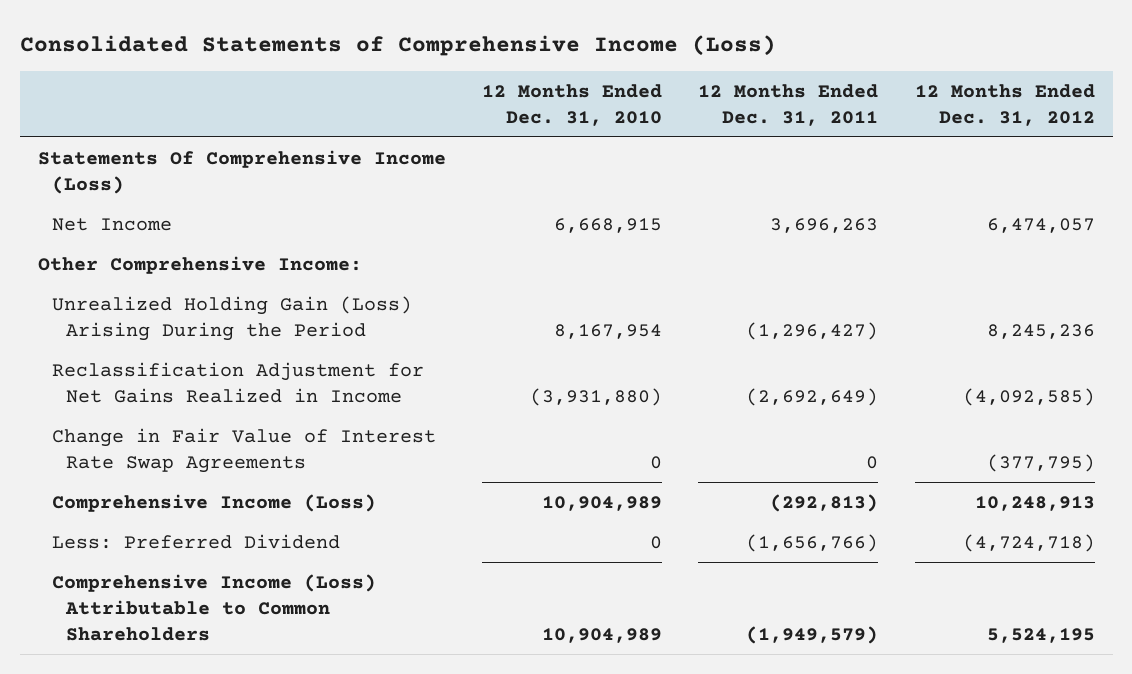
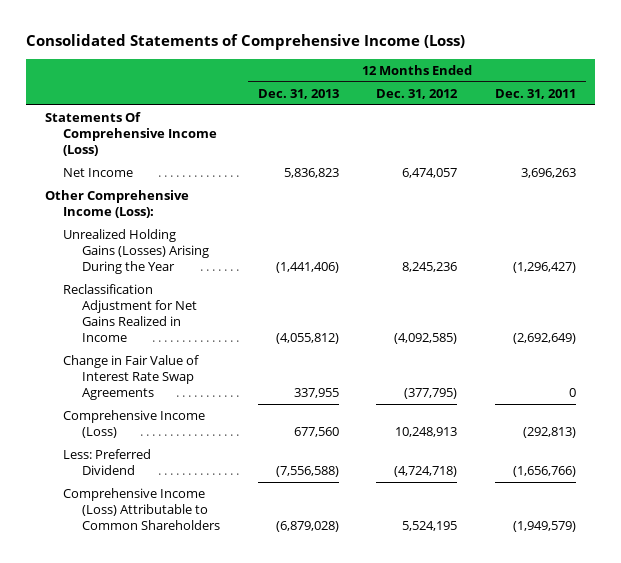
- | 12 Months Ended Dec. 31, 2010 | 12 Months Ended Dec. 31, 2011 | 12 Months Ended Dec. 31, 2012
+ | 12 Months Ended Dec. 31, 2013 | 12 Months Ended Dec. 31, 2012 | 12 Months Ended Dec. 31, 2011
- Other Comprehensive Income:
- Unrealized Holding Gain (Loss) Arising During the Period | 8,167,954 | (1,296,427) | 8,245,236
+ Other Comprehensive Income (Loss):
+ Unrealized Holding Gains (Losses) Arising During the Year | (1,441,406) | 8,245,236 | (1,296,427)

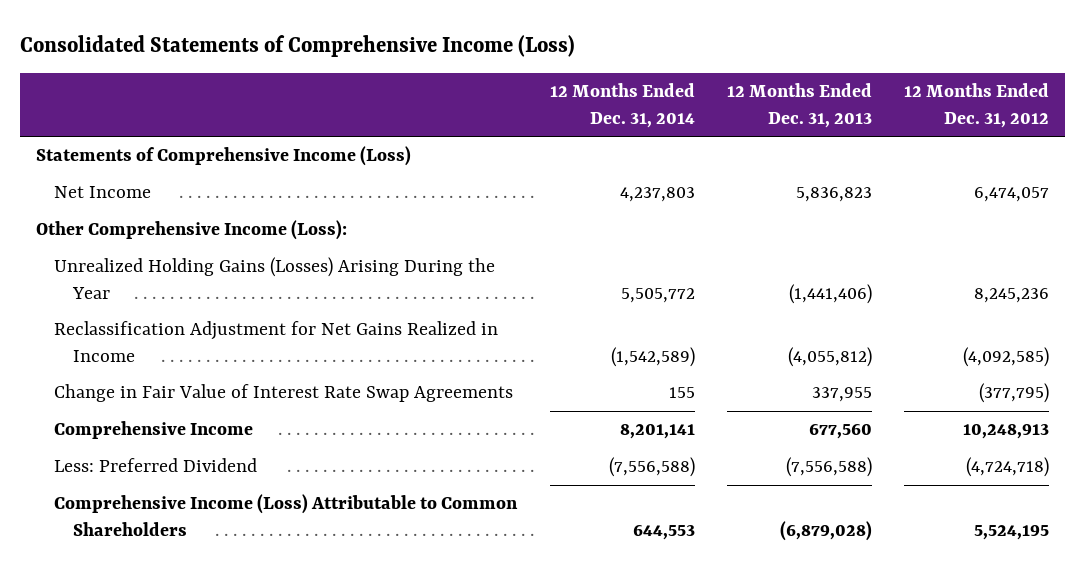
- | 12 Months Ended Dec. 31, 2013 | 12 Months Ended Dec. 31, 2012 | 12 Months Ended Dec. 31, 2011
+ | 12 Months Ended Dec. 31, 2014 | 12 Months Ended Dec. 31, 2013 | 12 Months Ended Dec. 31, 2012
- Statements Of Comprehensive Income (Loss)
+ Statements of Comprehensive Income (Loss)
- Comprehensive Income (Loss) | 677,560 | 10,248,913 | (292,813)
+ Comprehensive Income | 8,201,141 | 677,560 | 10,248,913

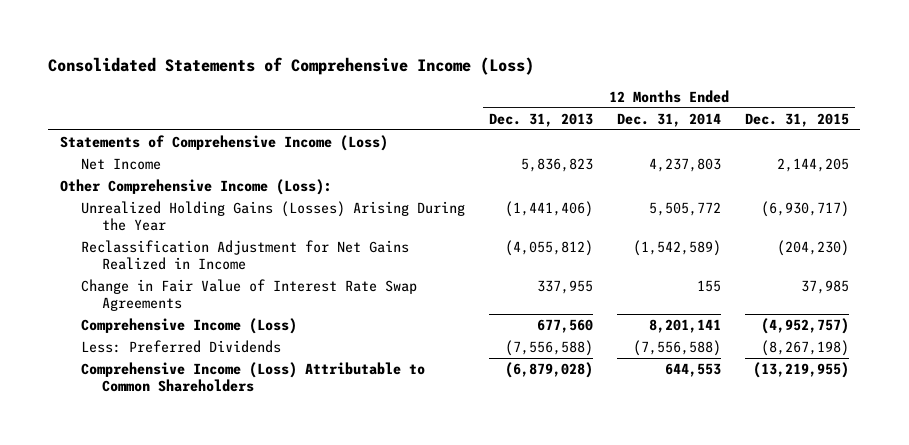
- | 12 Months Ended Dec. 31, 2014 | 12 Months Ended Dec. 31, 2013 | 12 Months Ended Dec. 31, 2012
+ | 12 Months Ended Dec. 31, 2013 | 12 Months Ended Dec. 31, 2014 | 12 Months Ended Dec. 31, 2015
- Comprehensive Income | 8,201,141 | 677,560 | 10,248,913
- Less: Preferred Dividend | (7,556,588) | (7,556,588) | (4,724,718)
+ Comprehensive Income (Loss) | 677,560 | 8,201,141 | (4,952,757)
+ Less: Preferred Dividends | (7,556,588) | (7,556,588) | (8,267,198)

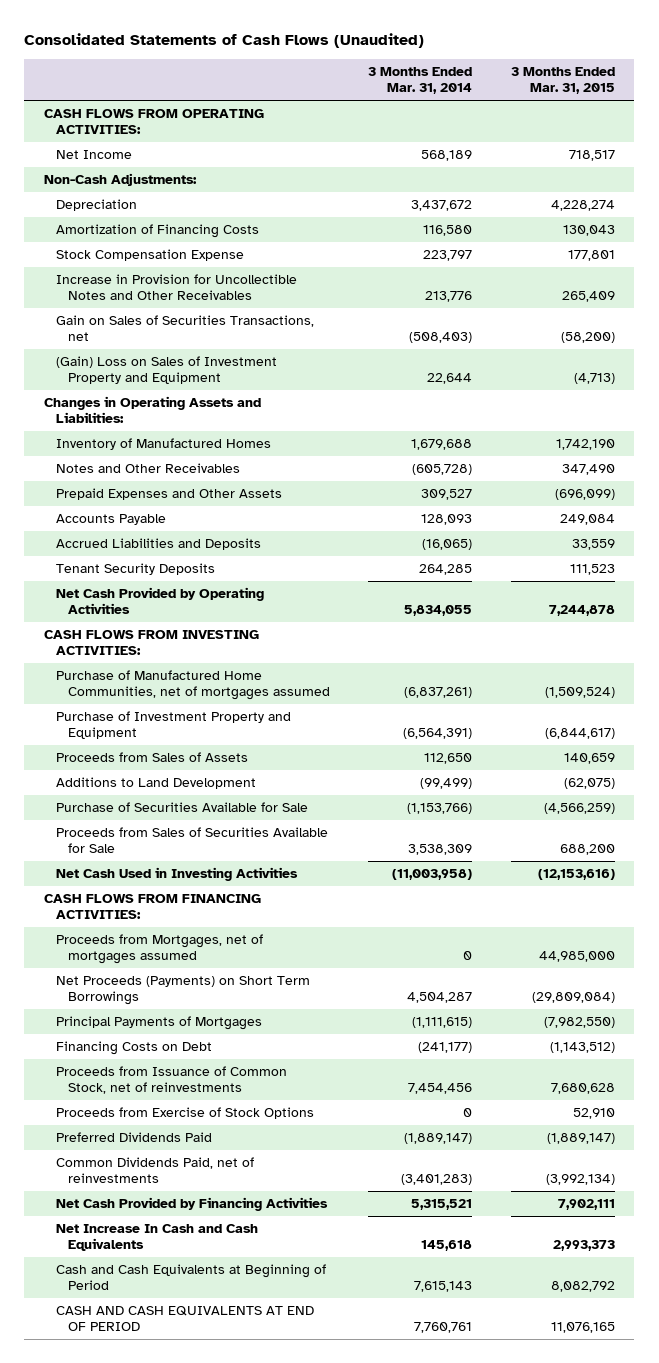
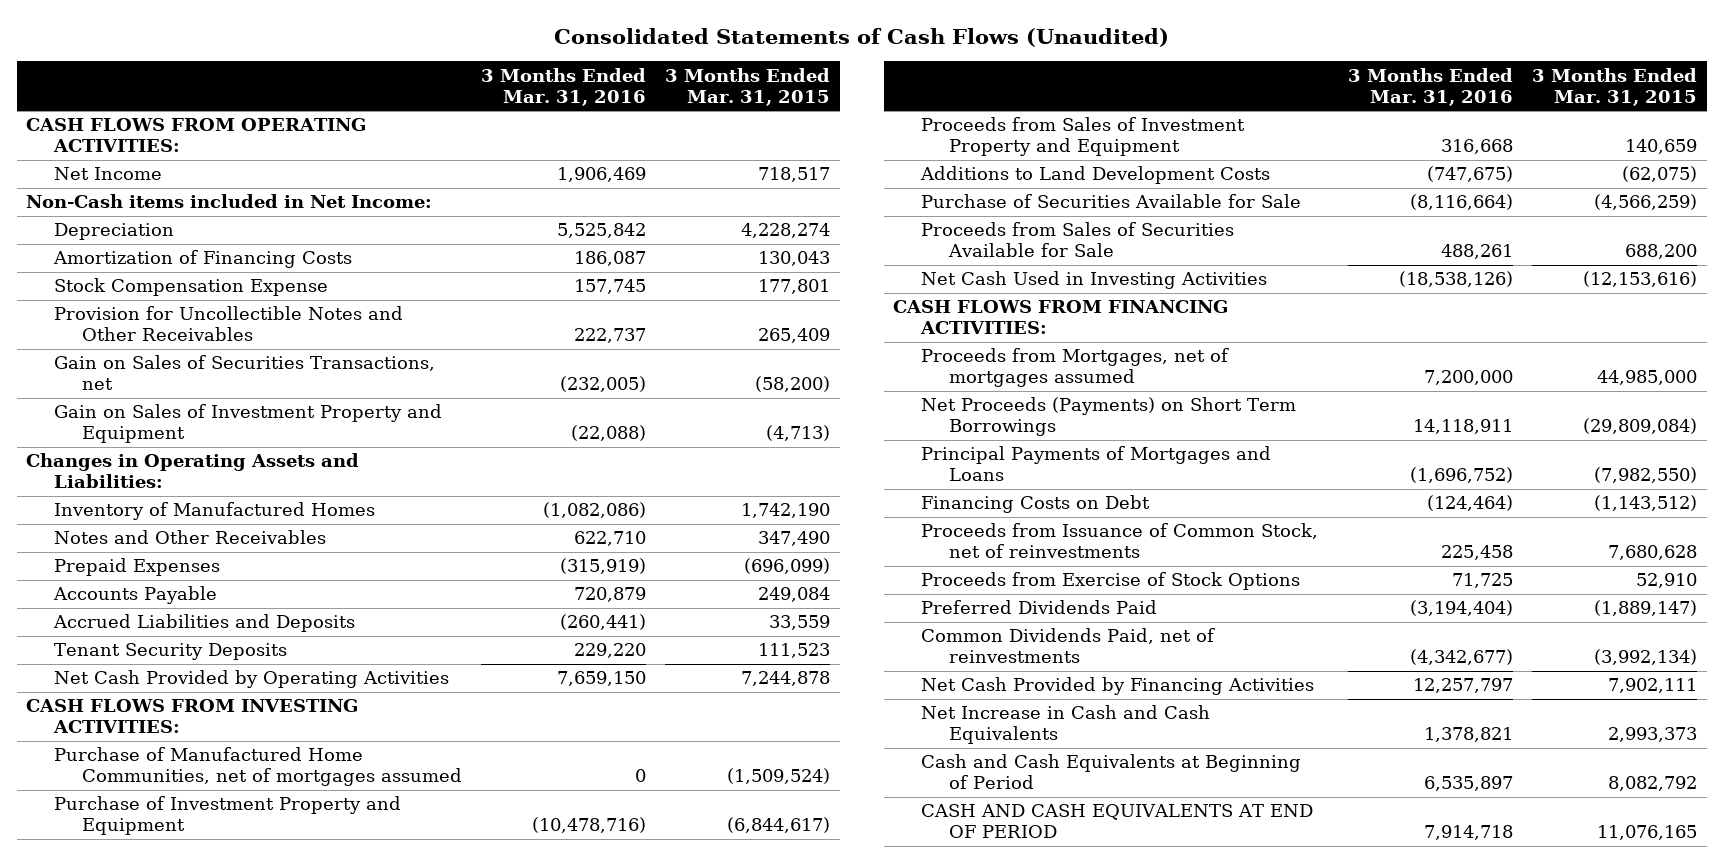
- | 3 Months Ended Mar. 31, 2014 | 3 Months Ended Mar. 31, 2015
+ | 3 Months Ended Mar. 31, 2016 | 3 Months Ended Mar. 31, 2015
- Non-Cash Adjustments:
+ Non-Cash items included in Net Income:
- Increase in Provision for Uncollectible Notes and Other Receivables | 213,776 | 265,409
+ Provision for Uncollectible Notes and Other Receivables | 222,737 | 265,409
- (Gain) Loss on Sales of Investment Property and Equipment | 22,644 | (4,713)
+ Gain on Sales of Investment Property and Equipment | (22,088) | (4,713)
- Prepaid Expenses and Other Assets | 309,527 | (696,099)
+ Prepaid Expenses | (315,919) | (696,099)
- Proceeds from Sales of Assets | 112,650 | 140,659
- Additions to Land Development | (99,499) | (62,075)
+ Proceeds from Sales of Investment Property and Equipment | 316,668 | 140,659
+ Additions to Land Development Costs | (747,675) | (62,075)
- Principal Payments of Mortgages | (1,111,615) | (7,982,550)
+ Principal Payments of Mortgages and Loans | (1,696,752) | (7,982,550)
- Net Increase In Cash and Cash Equivalents | 145,618 | 2,993,373
+ Net Increase in Cash and Cash Equivalents | 1,378,821 | 2,993,373

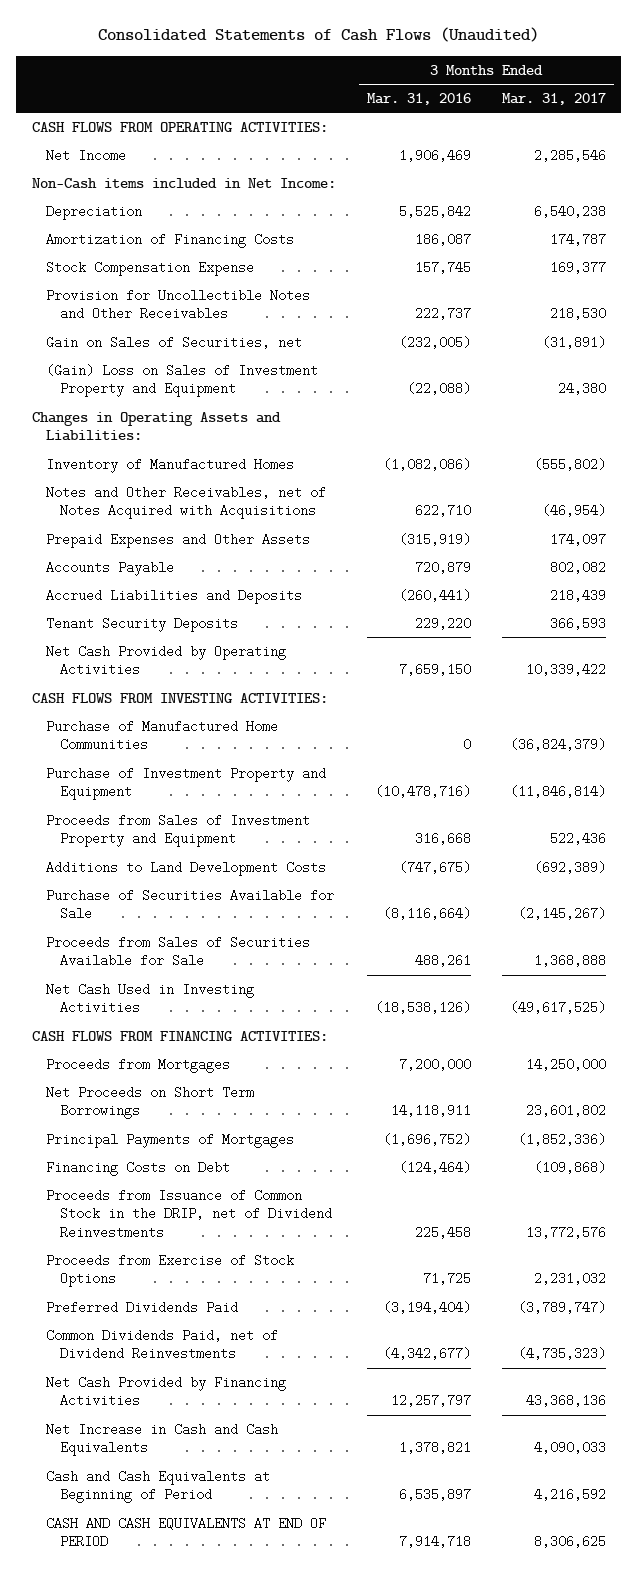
- | 3 Months Ended Mar. 31, 2016 | 3 Months Ended Mar. 31, 2015
+ | 3 Months Ended Mar. 31, 2016 | 3 Months Ended Mar. 31, 2017
- Gain on Sales of Securities Transactions, net | (232,005) | (58,200)
- Gain on Sales of Investment Property and Equipment | (22,088) | (4,713)
+ Gain on Sales of Securities, net | (232,005) | (31,891)
+ (Gain) Loss on Sales of Investment Property and Equipment | (22,088) | 24,380
- Notes and Other Receivables | 622,710 | 347,490
- Prepaid Expenses | (315,919) | (696,099)
+ Notes and Other Receivables, net of Notes Acquired with Acquisitions | 622,710 | (46,954)
+ Prepaid Expenses and Other Assets | (315,919) | 174,097
- Purchase of Manufactured Home Communities, net of mortgages assumed | 0 | (1,509,524)
+ Purchase of Manufactured Home Communities | 0 | (36,824,379)
- Proceeds from Mortgages, net of mortgages assumed | 7,200,000 | 44,985,000
- Net Proceeds (Payments) on Short Term Borrowings | 14,118,911 | (29,809,084)
- Principal Payments of Mortgages and Loans | (1,696,752) | (7,982,550)
+ Proceeds from Mortgages | 7,200,000 | 14,250,000
+ Net Proceeds on Short Term Borrowings | 14,118,911 | 23,601,802
+ Principal Payments of Mortgages | (1,696,752) | (1,852,336)
- Proceeds from Issuance of Common Stock, net of reinvestments | 225,458 | 7,680,628
+ Proceeds from Issuance of Common Stock in the DRIP, net of Dividend Reinvestments | 225,458 | 13,772,576
- Common Dividends Paid, net of reinvestments | (4,342,677) | (3,992,134)
+ Common Dividends Paid, net of Dividend Reinvestments | (4,342,677) | (4,735,323)

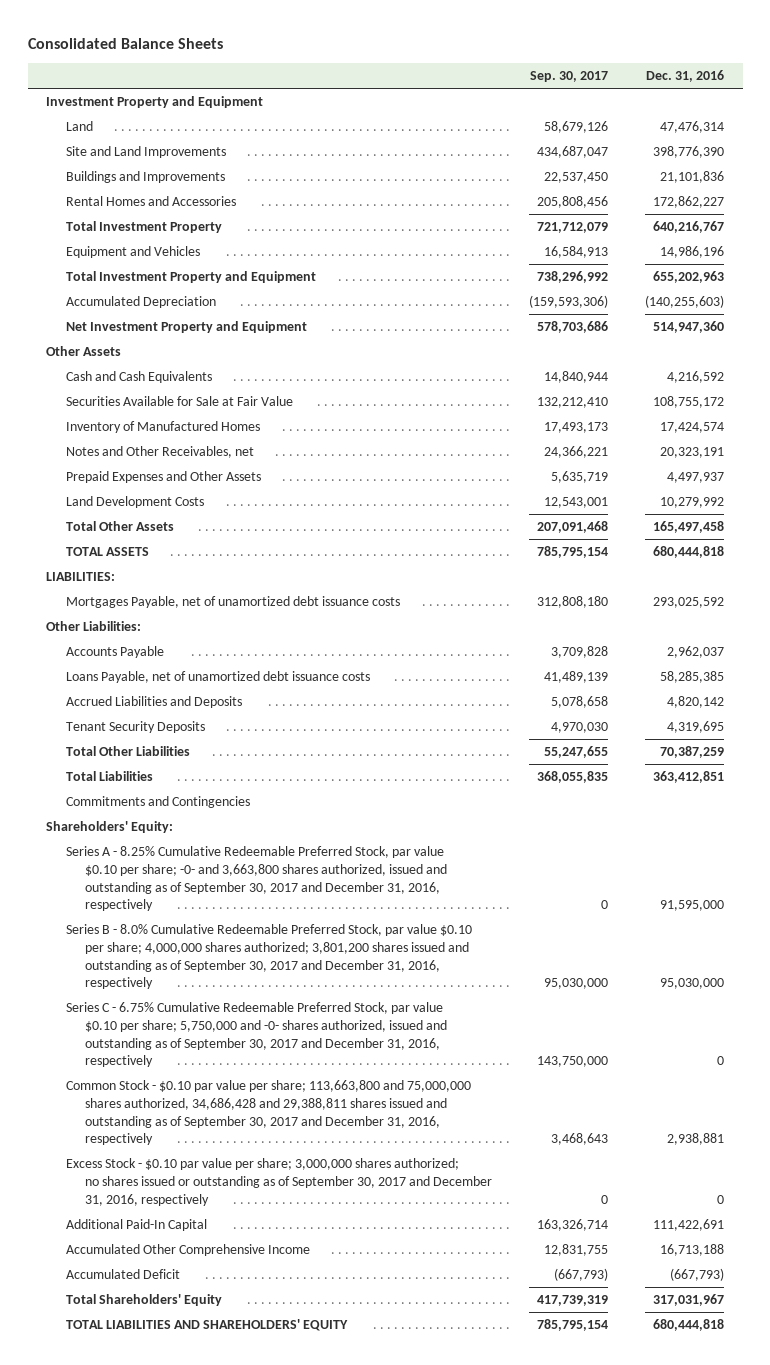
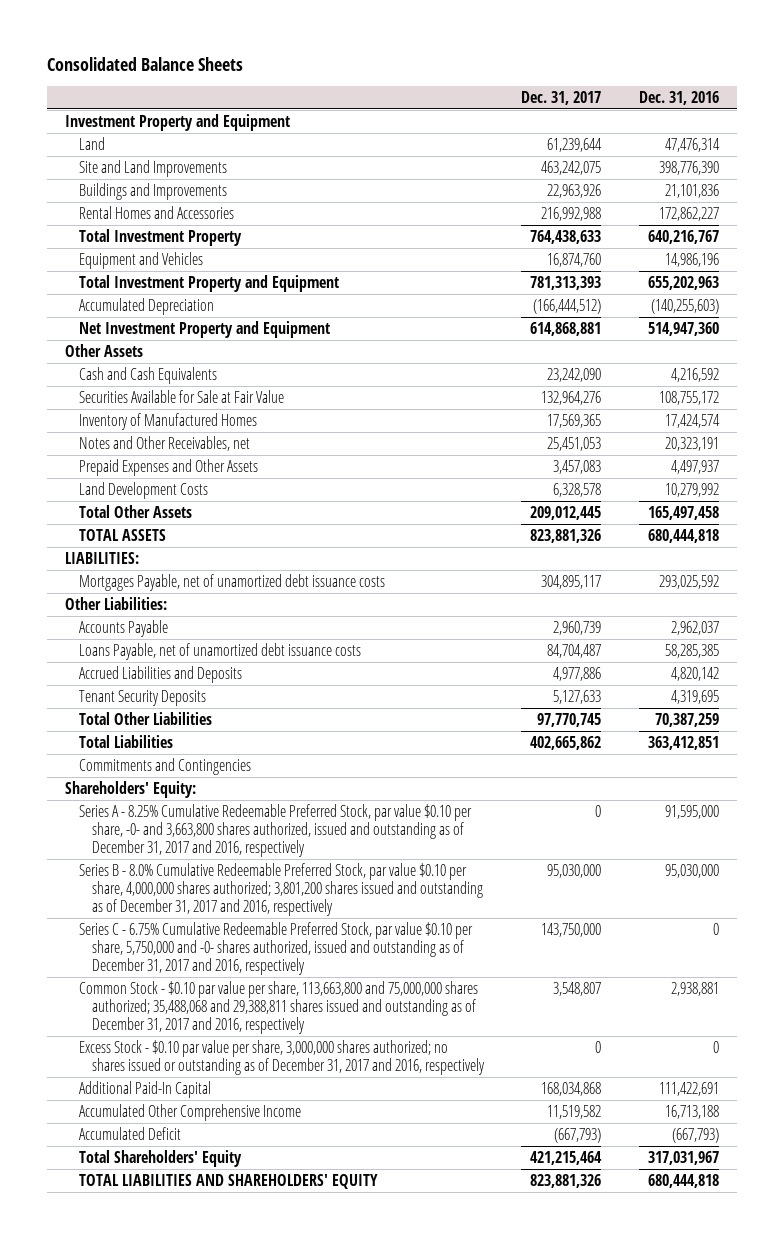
- | Sep. 30, 2017 | Dec. 31, 2016
+ | Dec. 31, 2017 | Dec. 31, 2016
- Series A - 8.25% Cumulative Redeemable Preferred Stock, par value $0.10 per share; -0- and 3,663,800 shares authorized, issued and outstanding as of September 30, 2017 and December 31, 2016, respectively | 0 | 91,595,000
- Series B - 8.0% Cumulative Redeemable Preferred Stock, par value $0.10 per share; 4,000,000 shares authorized; 3,801,200 shares issued and outstanding as of September 30, 2017 and December 31, 2016, respectively | 95,030,000 | 95,030,000
- Series C - 6.75% Cumulative Redeemable Preferred Stock, par value $0.10 per share; 5,750,000 and -0- shares authorized, issued and outstanding as of September 30, 2017 and December 31, 2016, respectively | 143,750,000 | 0
- Common Stock - $0.10 par value per share; 113,663,800 and 75,000,000 shares authorized, 34,686,428 and 29,388,811 shares issued and outstanding as of September 30, 2017 and December 31, 2016, respectively | 3,468,643 | 2,938,881
- Excess Stock - $0.10 par value per share; 3,000,000 shares authorized; no shares issued or outstanding as of September 30, 2017 and December 31, 2016, respectively | 0 | 0
+ Series A - 8.25% Cumulative Redeemable Preferred Stock, par value $0.10 per share, -0- and 3,663,800 shares authorized, issued and outstanding as of December 31, 2017 and 2016, respectively | 0 | 91,595,000
+ Series B - 8.0% Cumulative Redeemable Preferred Stock, par value $0.10 per share, 4,000,000 shares authorized; 3,801,200 shares issued and outstanding as of December 31, 2017 and 2016, respectively | 95,030,000 | 95,030,000
+ Series C - 6.75% Cumulative Redeemable Preferred Stock, par value $0.10 per share, 5,750,000 and -0- shares authorized, issued and outstanding as of December 31, 2017 and 2016, respectively | 143,750,000 | 0
+ Common Stock - $0.10 par value per share, 113,663,800 and 75,000,000 shares authorized; 35,488,068 and 29,388,811 shares issued and outstanding as of December 31, 2017 and 2016, respectively | 3,548,807 | 2,938,881
+ Excess Stock - $0.10 par value per share, 3,000,000 shares authorized; no shares issued or outstanding as of December 31, 2017 and 2016, respectively | 0 | 0

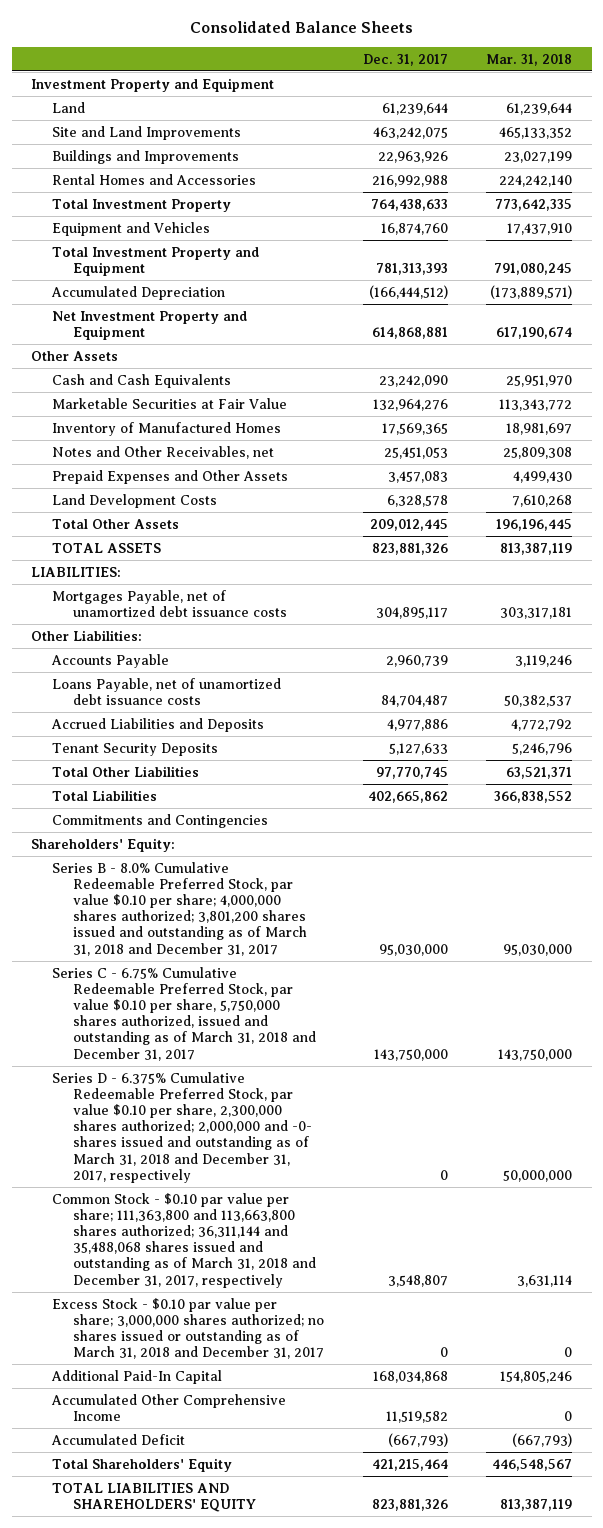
- | Dec. 31, 2017 | Dec. 31, 2016
+ | Dec. 31, 2017 | Mar. 31, 2018
- Securities Available for Sale at Fair Value | 132,964,276 | 108,755,172
+ Marketable Securities at Fair Value | 132,964,276 | 113,343,772
- Series A - 8.25% Cumulative Redeemable Preferred Stock, par value $0.10 per share, -0- and 3,663,800 shares authorized, issued and outstanding as of December 31, 2017 and 2016, respectively | 0 | 91,595,000
- Series B - 8.0% Cumulative Redeemable Preferred Stock, par value $0.10 per share, 4,000,000 shares authorized; 3,801,200 shares issued and outstanding as of December 31, 2017 and 2016, respectively | 95,030,000 | 95,030,000
- Series C - 6.75% Cumulative Redeemable Preferred Stock, par value $0.10 per share, 5,750,000 and -0- shares authorized, issued and outstanding as of December 31, 2017 and 2016, respectively | 143,750,000 | 0
- Common Stock - $0.10 par value per share, 113,663,800 and 75,000,000 shares authorized; 35,488,068 and 29,388,811 shares issued and outstanding as of December 31, 2017 and 2016, respectively | 3,548,807 | 2,938,881
- Excess Stock - $0.10 par value per share, 3,000,000 shares authorized; no shares issued or outstanding as of December 31, 2017 and 2016, respectively | 0 | 0
+ Series B - 8.0% Cumulative Redeemable Preferred Stock, par value $0.10 per share; 4,000,000 shares authorized; 3,801,200 shares issued and outstanding as of March 31, 2018 and December 31, 2017 | 95,030,000 | 95,030,000
+ Series C - 6.75% Cumulative Redeemable Preferred Stock, par value $0.10 per share, 5,750,000 shares authorized, issued and outstanding as of March 31, 2018 and December 31, 2017 | 143,750,000 | 143,750,000
+ Series D - 6.375% Cumulative Redeemable Preferred Stock, par value $0.10 per share, 2,300,000 shares authorized; 2,000,000 and -0- shares issued and outstanding as of March 31, 2018 and December 31, 2017, respectively | 0 | 50,000,000
+ Common Stock - $0.10 par value per share; 111,363,800 and 113,663,800 shares authorized; 36,311,144 and 35,488,068 shares issued and outstanding as of March 31, 2018 and December 31, 2017, respectively | 3,548,807 | 3,631,114
+ Excess Stock - $0.10 par value per share; 3,000,000 shares authorized; no shares issued or outstanding as of March 31, 2018 and December 31, 2017 | 0 | 0

